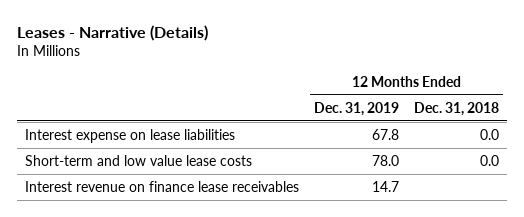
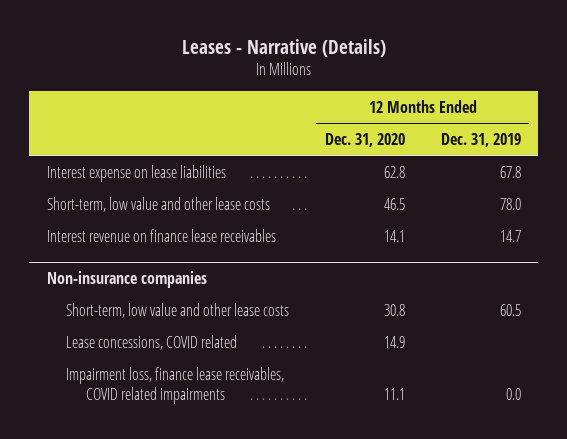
- | 12 Months Ended Dec. 31, 2019 | 12 Months Ended Dec. 31, 2018
+ | 12 Months Ended Dec. 31, 2020 | 12 Months Ended Dec. 31, 2019
- Short-term and low value lease costs | 78.0 | 0.0
+ Short-term, low value and other lease costs | 46.5 | 78.0
+ Non-insurance companies
+ Short-term, low value and other lease costs | 30.8 | 60.5
+ Lease concessions, COVID related | 14.9 |
+ Impairment loss, finance lease receivables, COVID related impairments | 11.1 | 0.0

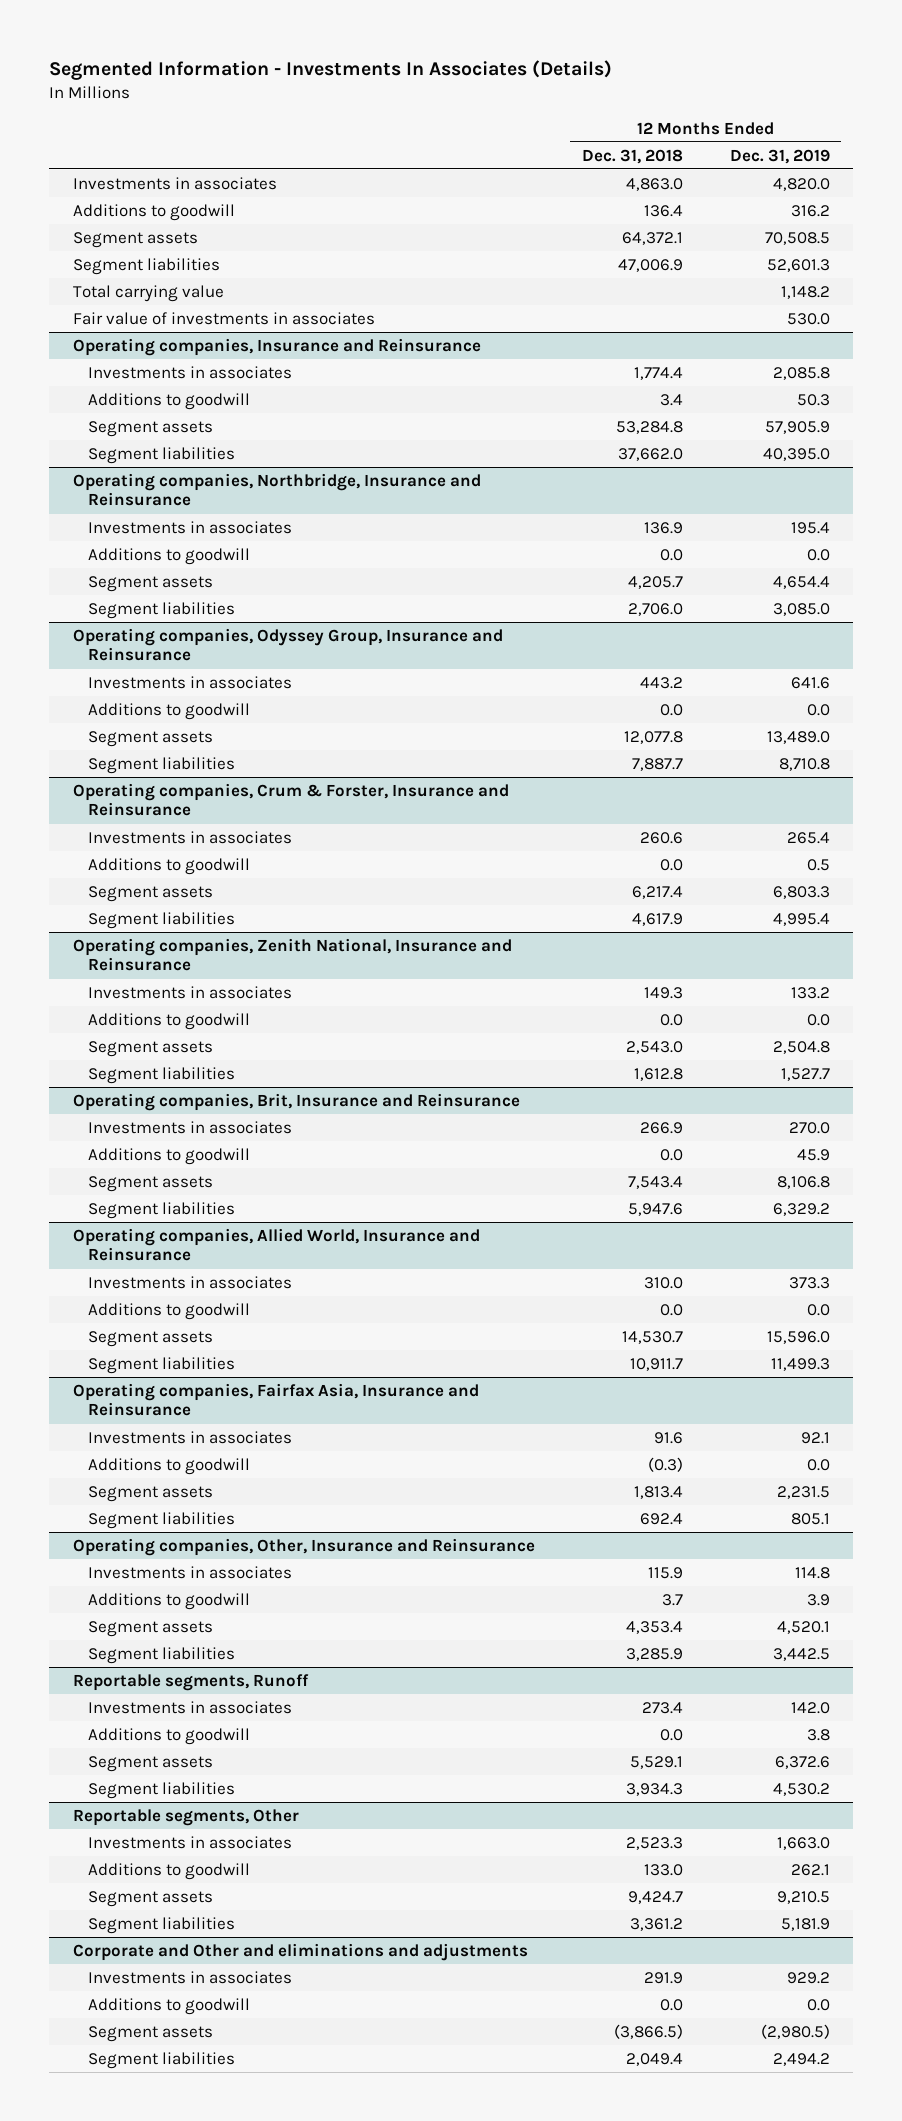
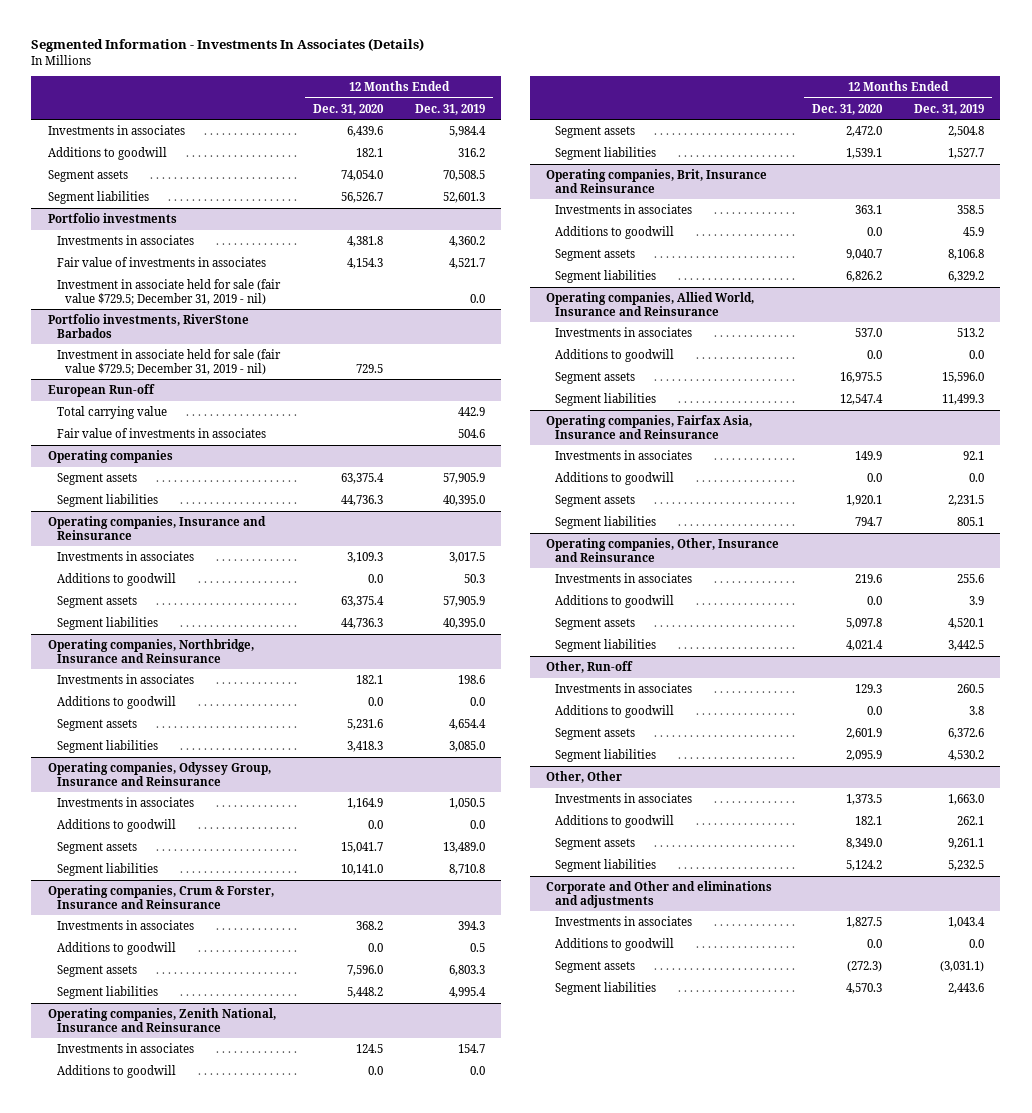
- | 12 Months Ended Dec. 31, 2018 | 12 Months Ended Dec. 31, 2019
+ | 12 Months Ended Dec. 31, 2020 | 12 Months Ended Dec. 31, 2019
- Investments in associates | 4,863.0 | 4,820.0
+ Investments in associates | 6,439.6 | 5,984.4
- Total carrying value | | 1,148.2
- Fair value of investments in associates | | 530.0
+ Portfolio investments
+ Investments in associates | 4,381.8 | 4,360.2
+ Fair value of investments in associates | 4,154.3 | 4,521.7
+ Investment in associate held for sale (fair value $729.5; December 31, 2019 - nil) | | 0.0
+ Portfolio investments, RiverStone Barbados
+ Investment in associate held for sale (fair value $729.5; December 31, 2019 - nil) | 729.5 |
+ European Run-off
+ Total carrying value | | 442.9
+ Fair value of investments in associates | | 504.6
+ Operating companies
+ Segment assets | 63,375.4 | 57,905.9
+ Segment liabilities | 44,736.3 | 40,395.0
@ Operating companies, Insurance and Reinsurance
- Investments in associates | 1,774.4 | 2,085.8
+ Investments in associates | 3,109.3 | 3,017.5
@ Operating companies, Northbridge, Insurance and Reinsurance
- Investments in associates | 136.9 | 195.4
+ Investments in associates | 182.1 | 198.6
@ Operating companies, Odyssey Group, Insurance and Reinsurance
- Investments in associates | 443.2 | 641.6
+ Investments in associates | 1,164.9 | 1,050.5
@ Operating companies, Crum & Forster, Insurance and Reinsurance
- Investments in associates | 260.6 | 265.4
+ Investments in associates | 368.2 | 394.3
@ Operating companies, Zenith National, Insurance and Reinsurance
- Investments in associates | 149.3 | 133.2
+ Investments in associates | 124.5 | 154.7
@ Operating companies, Brit, Insurance and Reinsurance
- Investments in associates | 266.9 | 270.0
+ Investments in associates | 363.1 | 358.5
@ Operating companies, Allied World, Insurance and Reinsurance
- Investments in associates | 310.0 | 373.3
+ Investments in associates | 537.0 | 513.2
@ Operating companies, Other, Insurance and Reinsurance
- Investments in associates | 115.9 | 114.8
+ Investments in associates | 219.6 | 255.6
- Reportable segments, Runoff
- Investments in associates | 273.4 | 142.0
+ Other, Run-off
+ Investments in associates | 129.3 | 260.5
- Reportable segments, Other
+ Other, Other
- Segment assets | 9,424.7 | 9,210.5
- Segment liabilities | 3,361.2 | 5,181.9
+ Segment assets | 8,349.0 | 9,261.1
+ Segment liabilities | 5,124.2 | 5,232.5
@ Corporate and Other and eliminations and adjustments
- Investments in associates | 291.9 | 929.2
+ Investments in associates | 1,827.5 | 1,043.4
- Segment assets | (3,866.5) | (2,980.5)
- Segment liabilities | 2,049.4 | 2,494.2
+ Segment assets | (272.3) | (3,031.1)
+ Segment liabilities | 4,570.3 | 2,443.6

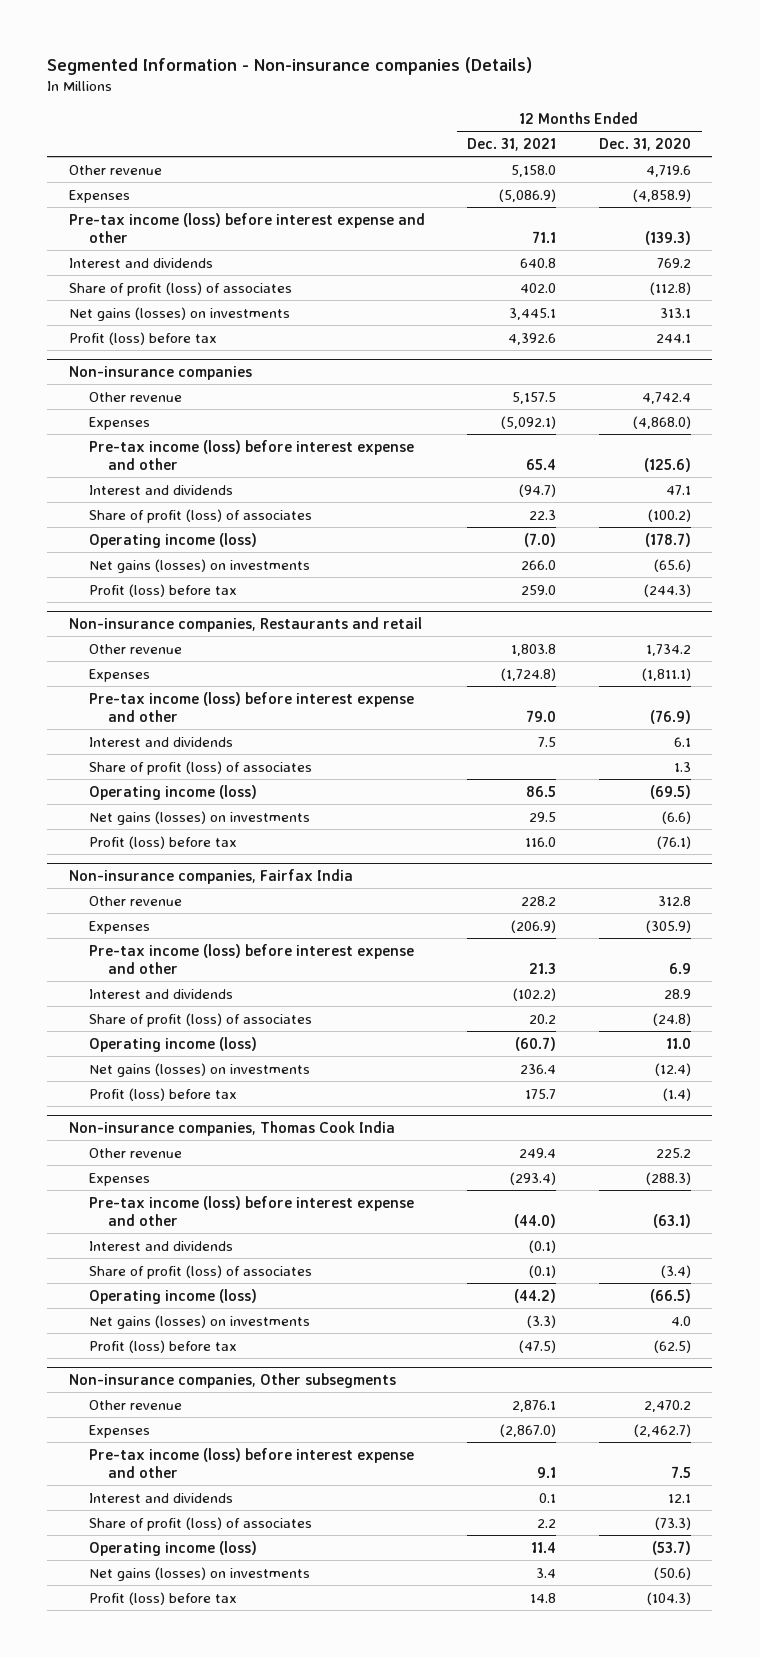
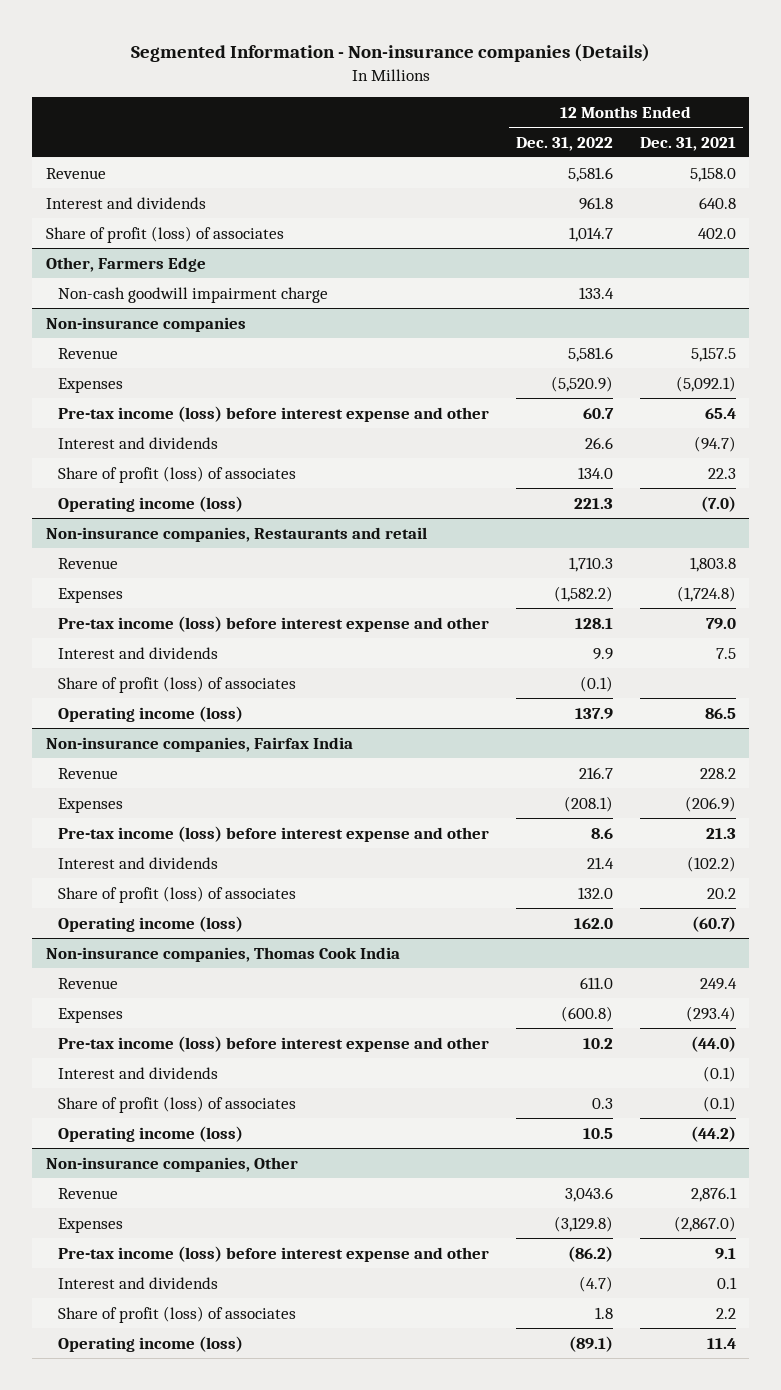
- | 12 Months Ended Dec. 31, 2021 | 12 Months Ended Dec. 31, 2020
+ | 12 Months Ended Dec. 31, 2022 | 12 Months Ended Dec. 31, 2021
- Other revenue | 5,158.0 | 4,719.6
- Expenses | (5,086.9) | (4,858.9)
- Pre-tax income (loss) before interest expense and other | 71.1 | (139.3)
+ Revenue | 5,581.6 | 5,158.0
- Net gains (losses) on investments | 3,445.1 | 313.1
- Profit (loss) before tax | 4,392.6 | 244.1
+ Other, Farmers Edge
+ Non-cash goodwill impairment charge | 133.4 |
@ Non-insurance companies
- Other revenue | 5,157.5 | 4,742.4
+ Revenue | 5,581.6 | 5,157.5
- Net gains (losses) on investments | 266.0 | (65.6)
- Profit (loss) before tax | 259.0 | (244.3)
@ Non-insurance companies, Restaurants and retail
- Other revenue | 1,803.8 | 1,734.2
+ Revenue | 1,710.3 | 1,803.8
- Net gains (losses) on investments | 29.5 | (6.6)
- Profit (loss) before tax | 116.0 | (76.1)
@ Non-insurance companies, Fairfax India
- Other revenue | 228.2 | 312.8
+ Revenue | 216.7 | 228.2
- Net gains (losses) on investments | 236.4 | (12.4)
- Profit (loss) before tax | 175.7 | (1.4)
@ Non-insurance companies, Thomas Cook India
- Other revenue | 249.4 | 225.2
+ Revenue | 611.0 | 249.4
- Net gains (losses) on investments | (3.3) | 4.0
- Profit (loss) before tax | (47.5) | (62.5)
- Non-insurance companies, Other subsegments
- Other revenue | 2,876.1 | 2,470.2
+ Non-insurance companies, Other
+ Revenue | 3,043.6 | 2,876.1
- Net gains (losses) on investments | 3.4 | (50.6)
- Profit (loss) before tax | 14.8 | (104.3)

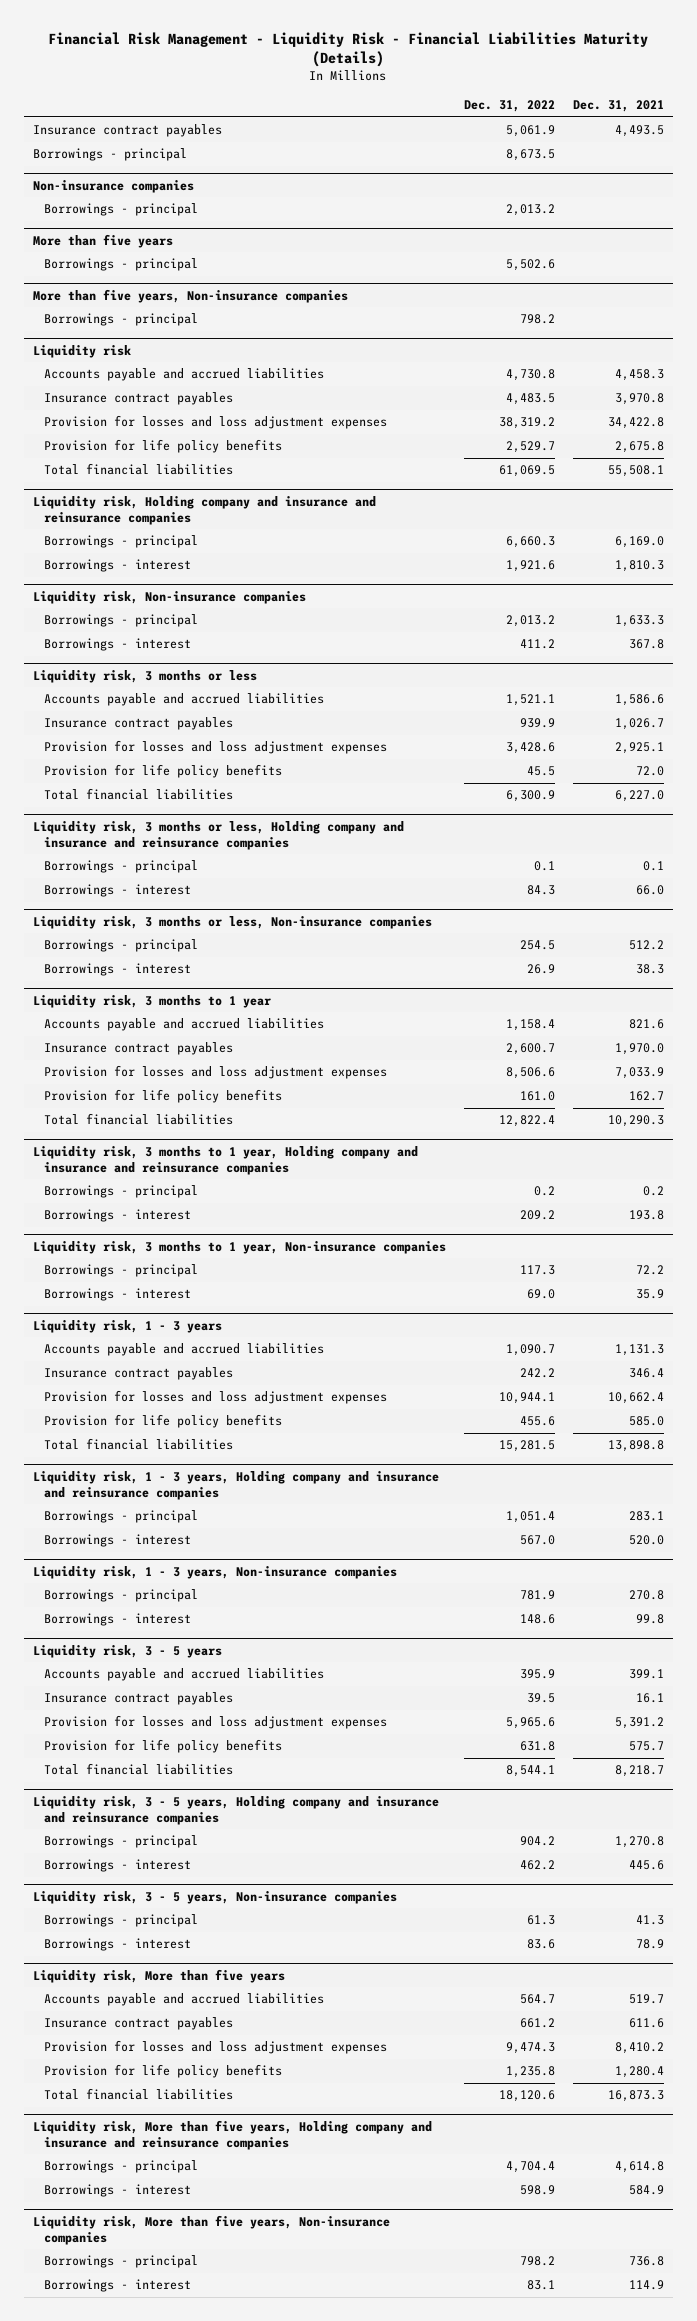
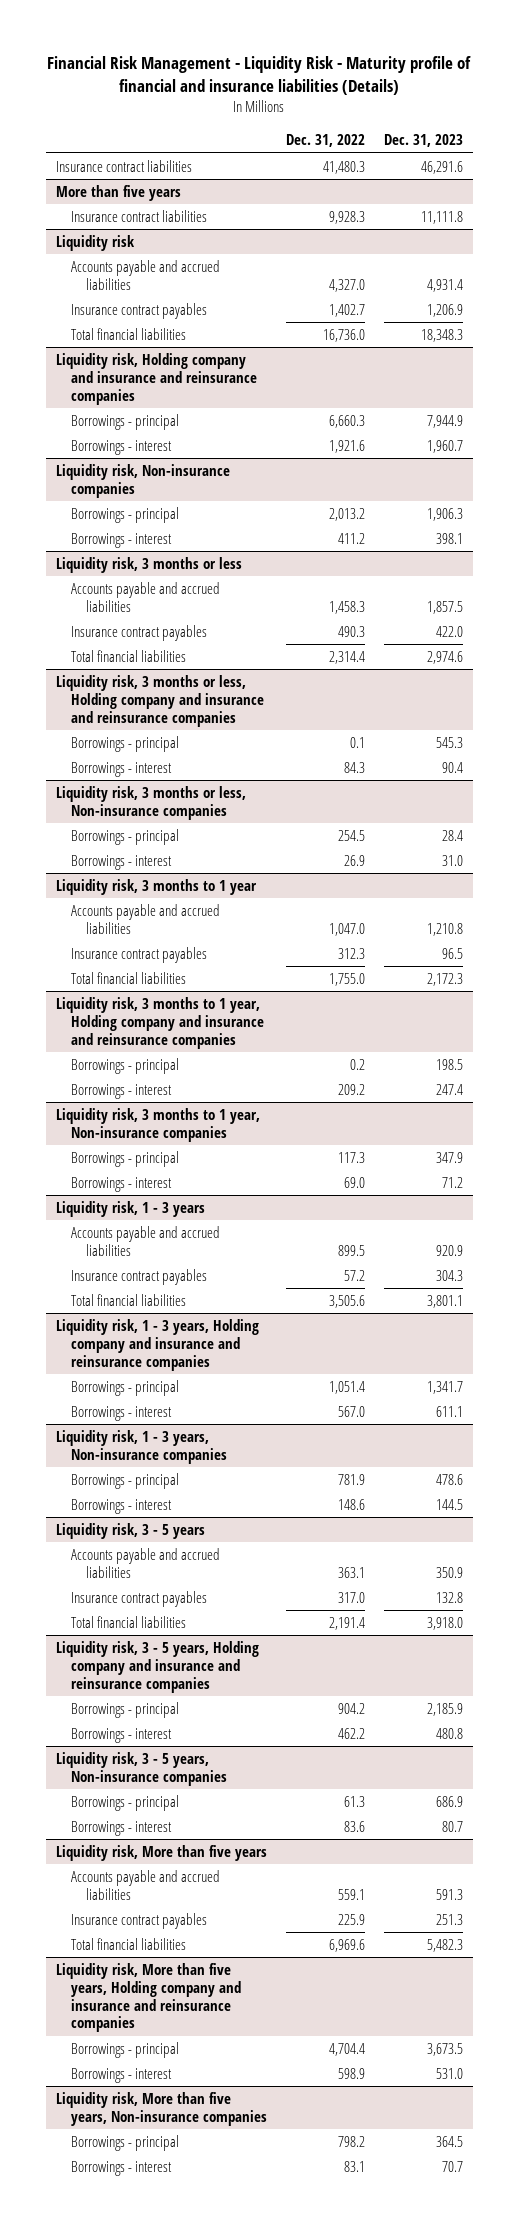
- Financial Risk Management - Liquidity Risk - Financial Liabilities Maturity (Details)
+ Financial Risk Management - Liquidity Risk - Maturity profile of financial and insurance liabilities (Details)
- | Dec. 31, 2022 | Dec. 31, 2021
+ | Dec. 31, 2022 | Dec. 31, 2023
- Insurance contract payables | 5,061.9 | 4,493.5
- Borrowings - principal | 8,673.5 |
- Non-insurance companies
- Borrowings - principal | 2,013.2 |
+ Insurance contract liabilities | 41,480.3 | 46,291.6
@ More than five years
- Borrowings - principal | 5,502.6 |
- More than five years, Non-insurance companies
- Borrowings - principal | 798.2 |
@ More than five years
+ Insurance contract liabilities | 9,928.3 | 11,111.8
@ Liquidity risk
- Accounts payable and accrued liabilities | 4,730.8 | 4,458.3
- Insurance contract payables | 4,483.5 | 3,970.8
- Provision for losses and loss adjustment expenses | 38,319.2 | 34,422.8
- Provision for life policy benefits | 2,529.7 | 2,675.8
- Total financial liabilities | 61,069.5 | 55,508.1
+ Accounts payable and accrued liabilities | 4,327.0 | 4,931.4
+ Insurance contract payables | 1,402.7 | 1,206.9
+ Total financial liabilities | 16,736.0 | 18,348.3
@ Liquidity risk, 3 months or less
- Accounts payable and accrued liabilities | 1,521.1 | 1,586.6
- Insurance contract payables | 939.9 | 1,026.7
- Provision for losses and loss adjustment expenses | 3,428.6 | 2,925.1
- Provision for life policy benefits | 45.5 | 72.0
- Total financial liabilities | 6,300.9 | 6,227.0
+ Accounts payable and accrued liabilities | 1,458.3 | 1,857.5
+ Insurance contract payables | 490.3 | 422.0
+ Total financial liabilities | 2,314.4 | 2,974.6
@ Liquidity risk, 3 months to 1 year
- Accounts payable and accrued liabilities | 1,158.4 | 821.6
- Insurance contract payables | 2,600.7 | 1,970.0
- Provision for losses and loss adjustment expenses | 8,506.6 | 7,033.9
- Provision for life policy benefits | 161.0 | 162.7
- Total financial liabilities | 12,822.4 | 10,290.3
+ Accounts payable and accrued liabilities | 1,047.0 | 1,210.8
+ Insurance contract payables | 312.3 | 96.5
+ Total financial liabilities | 1,755.0 | 2,172.3
@ Liquidity risk, 1 - 3 years
- Accounts payable and accrued liabilities | 1,090.7 | 1,131.3
- Insurance contract payables | 242.2 | 346.4
- Provision for losses and loss adjustment expenses | 10,944.1 | 10,662.4
- Provision for life policy benefits | 455.6 | 585.0
- Total financial liabilities | 15,281.5 | 13,898.8
+ Accounts payable and accrued liabilities | 899.5 | 920.9
+ Insurance contract payables | 57.2 | 304.3
+ Total financial liabilities | 3,505.6 | 3,801.1
@ Liquidity risk, 3 - 5 years
- Accounts payable and accrued liabilities | 395.9 | 399.1
- Insurance contract payables | 39.5 | 16.1
- Provision for losses and loss adjustment expenses | 5,965.6 | 5,391.2
- Provision for life policy benefits | 631.8 | 575.7
- Total financial liabilities | 8,544.1 | 8,218.7
+ Accounts payable and accrued liabilities | 363.1 | 350.9
+ Insurance contract payables | 317.0 | 132.8
+ Total financial liabilities | 2,191.4 | 3,918.0
@ Liquidity risk, More than five years
- Accounts payable and accrued liabilities | 564.7 | 519.7
- Insurance contract payables | 661.2 | 611.6
- Provision for losses and loss adjustment expenses | 9,474.3 | 8,410.2
- Provision for life policy benefits | 1,235.8 | 1,280.4
- Total financial liabilities | 18,120.6 | 16,873.3
+ Accounts payable and accrued liabilities | 559.1 | 591.3
+ Insurance contract payables | 225.9 | 251.3
+ Total financial liabilities | 6,969.6 | 5,482.3

